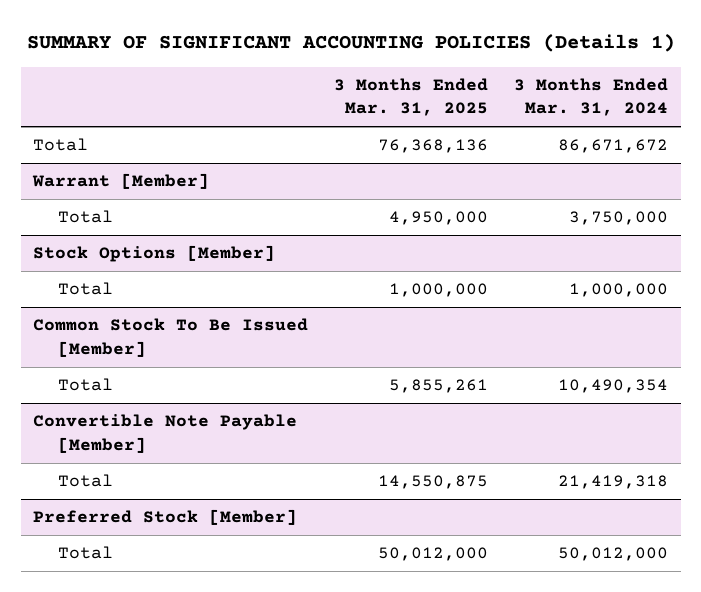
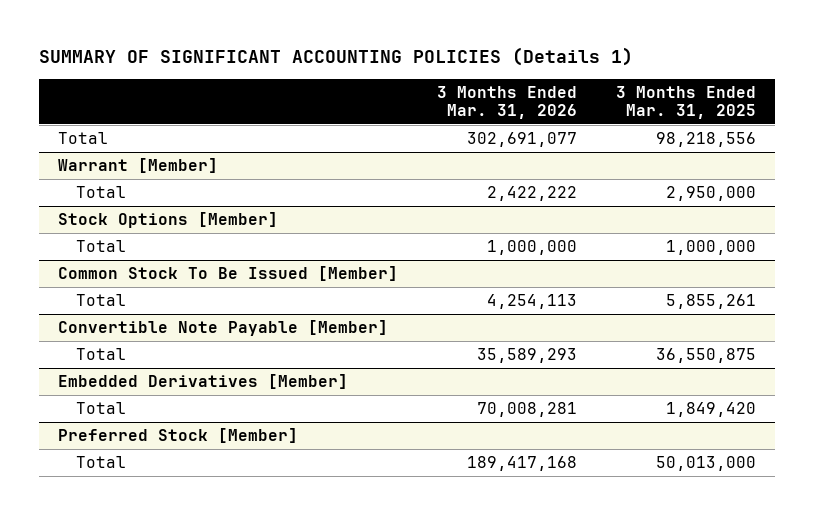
- | 3 Months Ended Mar. 31, 2025 | 3 Months Ended Mar. 31, 2024
+ | 3 Months Ended Mar. 31, 2026 | 3 Months Ended Mar. 31, 2025
- Total | 76,368,136 | 86,671,672
+ Total | 302,691,077 | 98,218,556
@ Warrant [Member]
- Total | 4,950,000 | 3,750,000
+ Total | 2,422,222 | 2,950,000
@ Convertible Note Payable [Member]
- Total | 14,550,875 | 21,419,318
+ Total | 35,589,293 | 36,550,875
+ Embedded Derivatives [Member]
+ Total | 70,008,281 | 1,849,420
@ Preferred Stock [Member]
- Total | 50,012,000 | 50,012,000
+ Total | 189,417,168 | 50,013,000

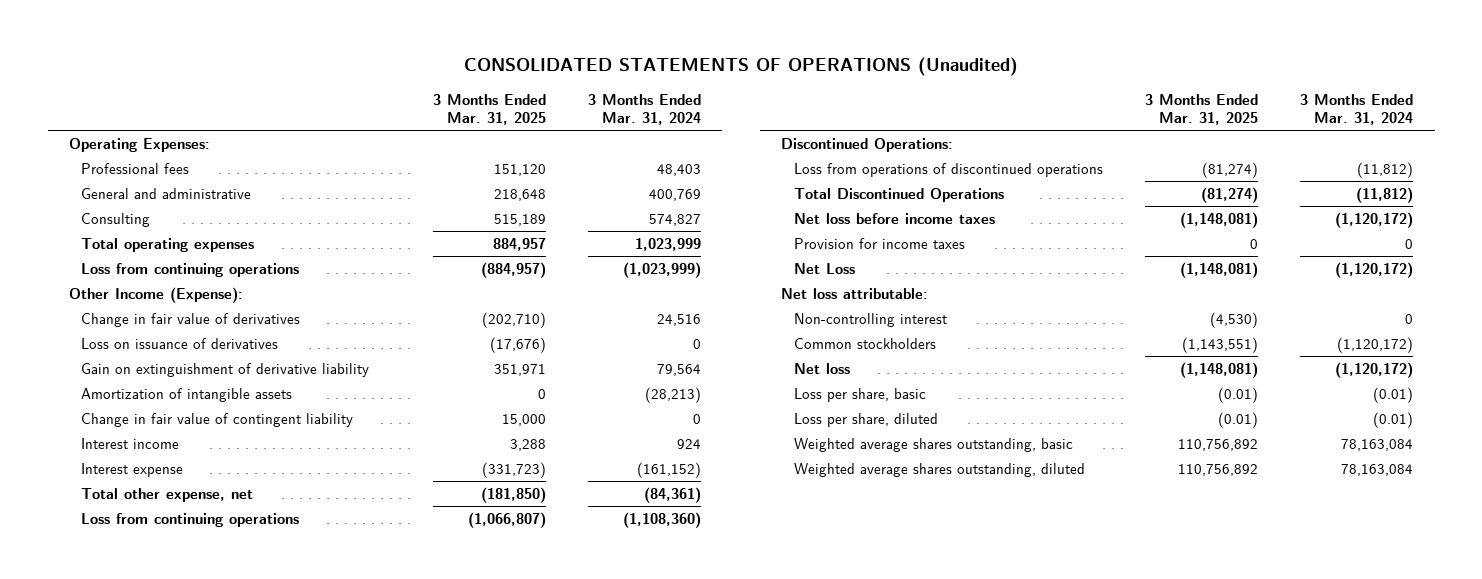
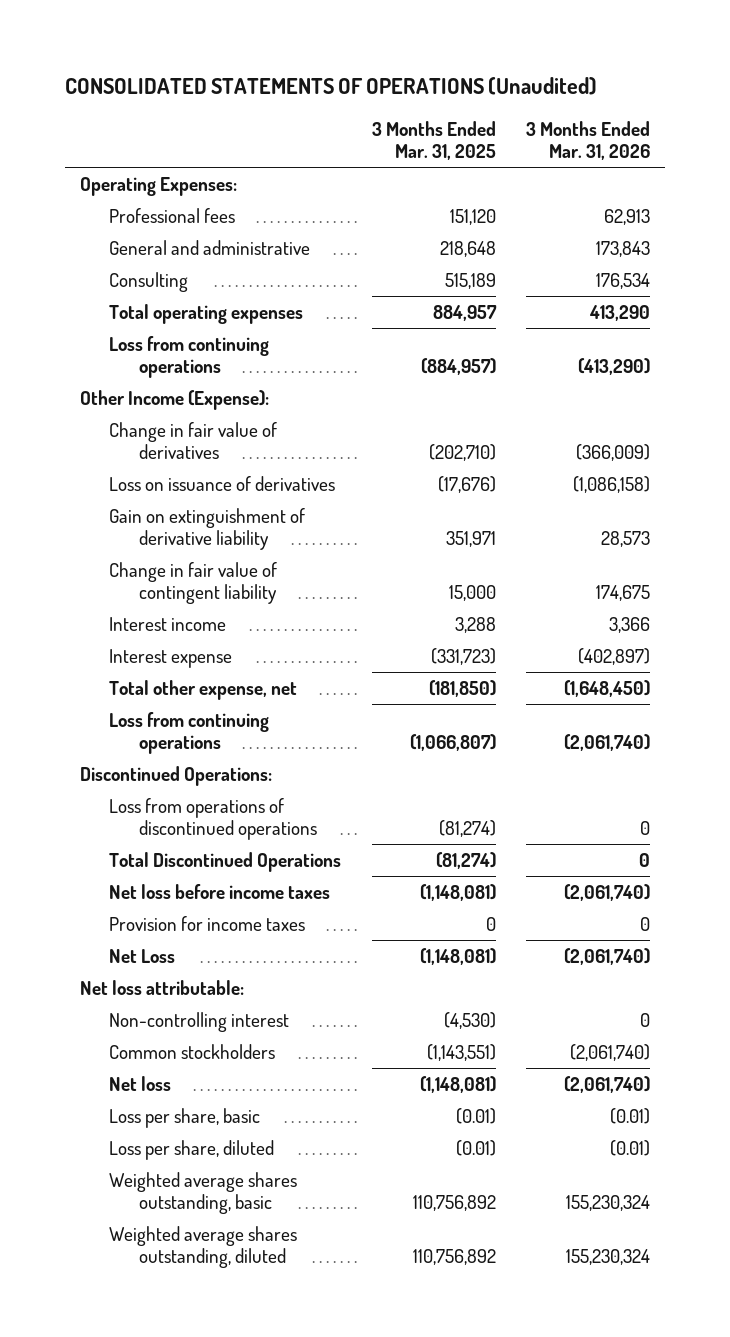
- | 3 Months Ended Mar. 31, 2025 | 3 Months Ended Mar. 31, 2024
+ | 3 Months Ended Mar. 31, 2025 | 3 Months Ended Mar. 31, 2026
- Amortization of intangible assets | 0 | (28,213)

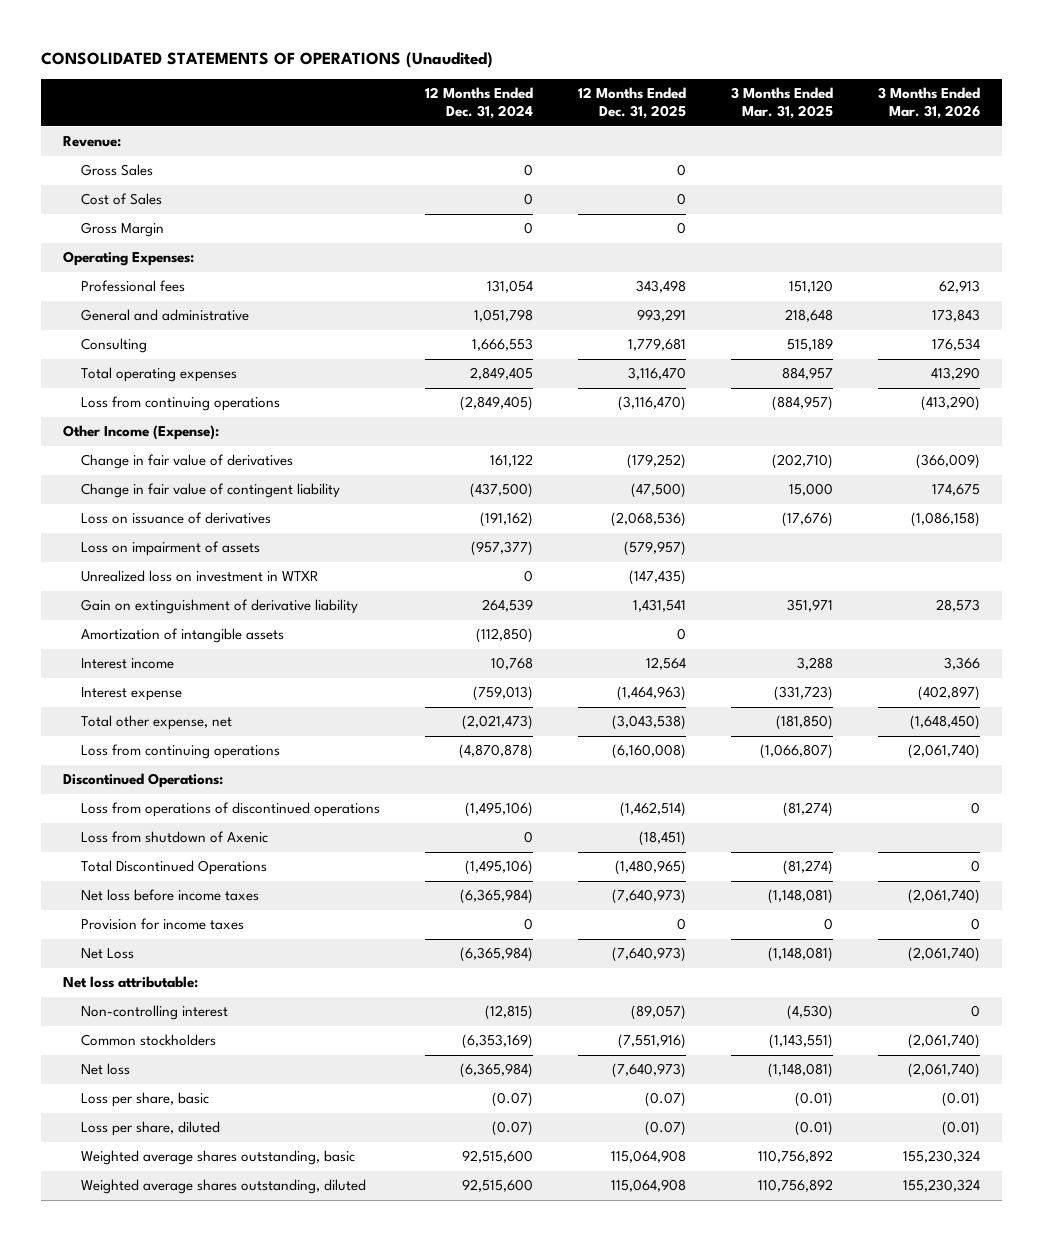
- | 3 Months Ended Mar. 31, 2025 | 3 Months Ended Mar. 31, 2026
+ | 12 Months Ended Dec. 31, 2024 | 12 Months Ended Dec. 31, 2025 | 3 Months Ended Mar. 31, 2025 | 3 Months Ended Mar. 31, 2026
+ Revenue:
+ Gross Sales | 0 | 0 | |
+ Cost of Sales | 0 | 0 | |
+ Gross Margin | 0 | 0 | |
moved up: Change in fair value of contingent liability | (437,500) | (47,500) | 15,000 | 174,675
+ Loss on impairment of assets | (957,377) | (579,957) | |
+ Unrealized loss on investment in WTXR | 0 | (147,435) | |
+ Amortization of intangible assets | (112,850) | 0 | |
+ Loss from shutdown of Axenic | 0 | (18,451) | |

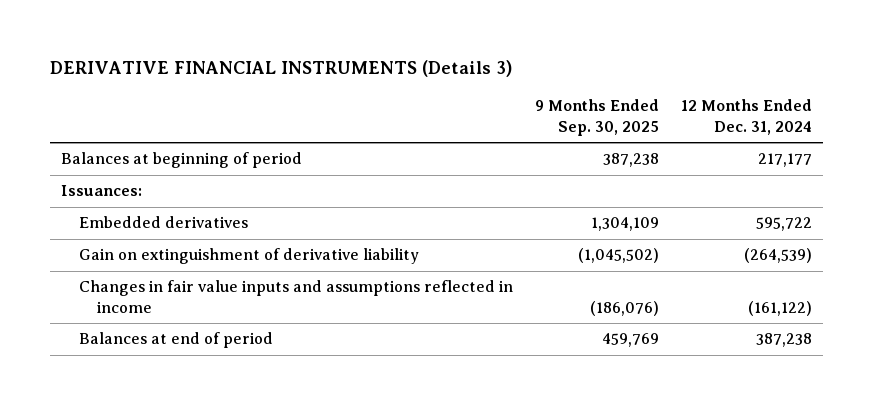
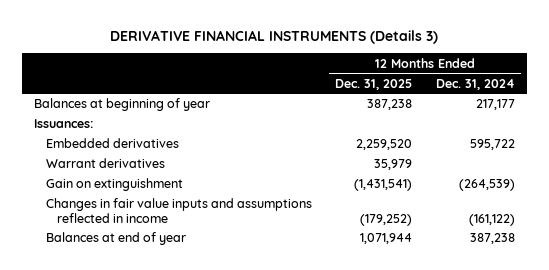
- | 9 Months Ended Sep. 30, 2025 | 12 Months Ended Dec. 31, 2024
+ | 12 Months Ended Dec. 31, 2025 | 12 Months Ended Dec. 31, 2024
- Balances at beginning of period | 387,238 | 217,177
+ Balances at beginning of year | 387,238 | 217,177
- Gain on extinguishment of derivative liability | (1,045,502) | (264,539)
+ Warrant derivatives | 35,979 |
+ Gain on extinguishment | (1,431,541) | (264,539)
- Balances at end of period | 459,769 | 387,238
+ Balances at end of year | 1,071,944 | 387,238

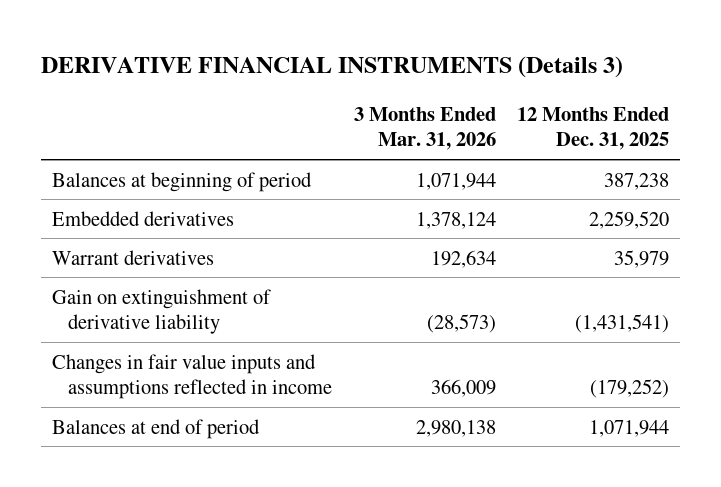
- | 12 Months Ended Dec. 31, 2025 | 12 Months Ended Dec. 31, 2024
+ | 3 Months Ended Mar. 31, 2026 | 12 Months Ended Dec. 31, 2025
- Balances at beginning of year | 387,238 | 217,177
- Issuances:
+ Balances at beginning of period | 1,071,944 | 387,238
- Gain on extinguishment | (1,431,541) | (264,539)
+ Gain on extinguishment of derivative liability | (28,573) | (1,431,541)
- Balances at end of year | 1,071,944 | 387,238
+ Balances at end of period | 2,980,138 | 1,071,944

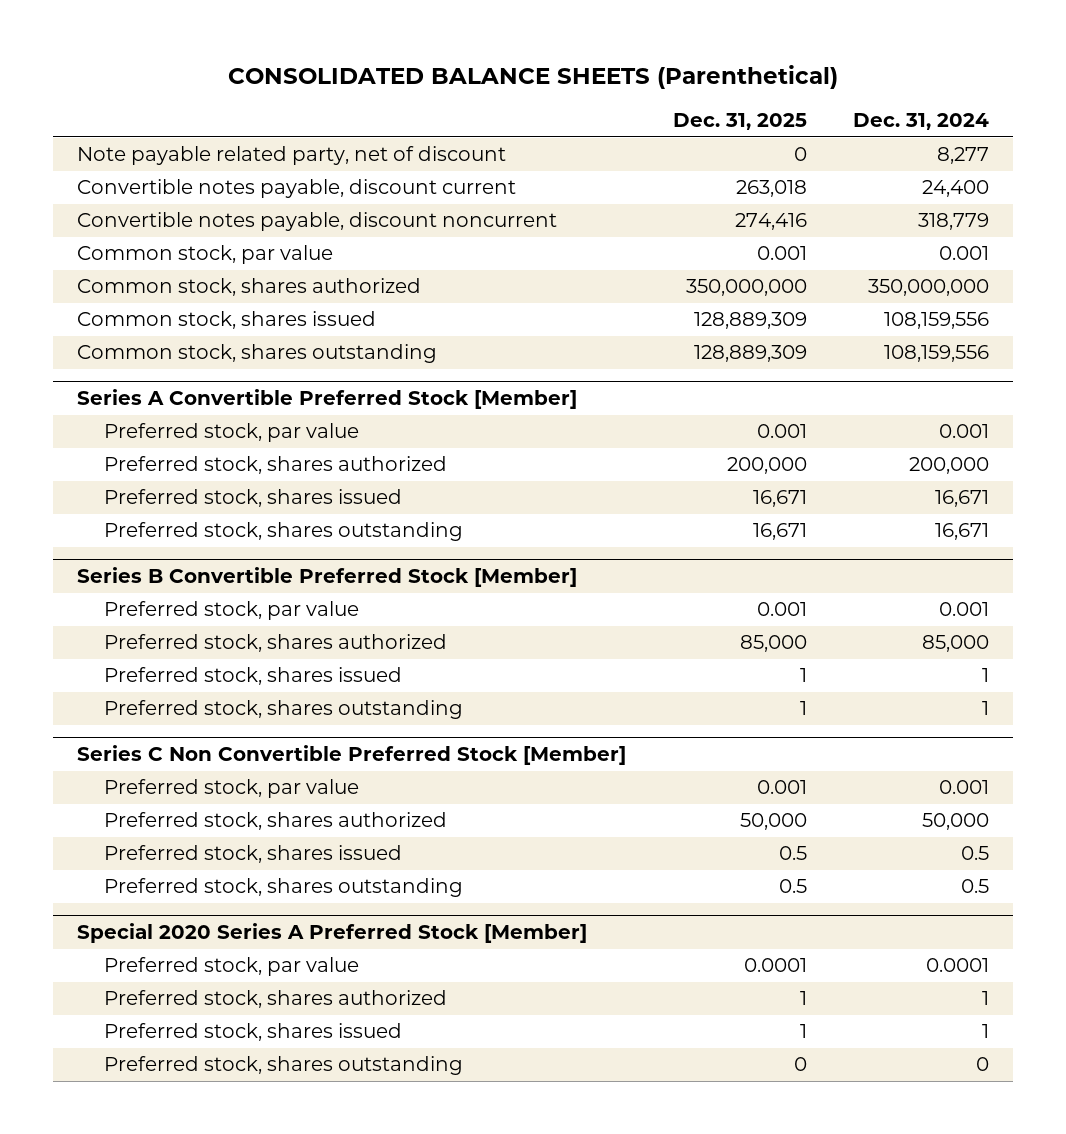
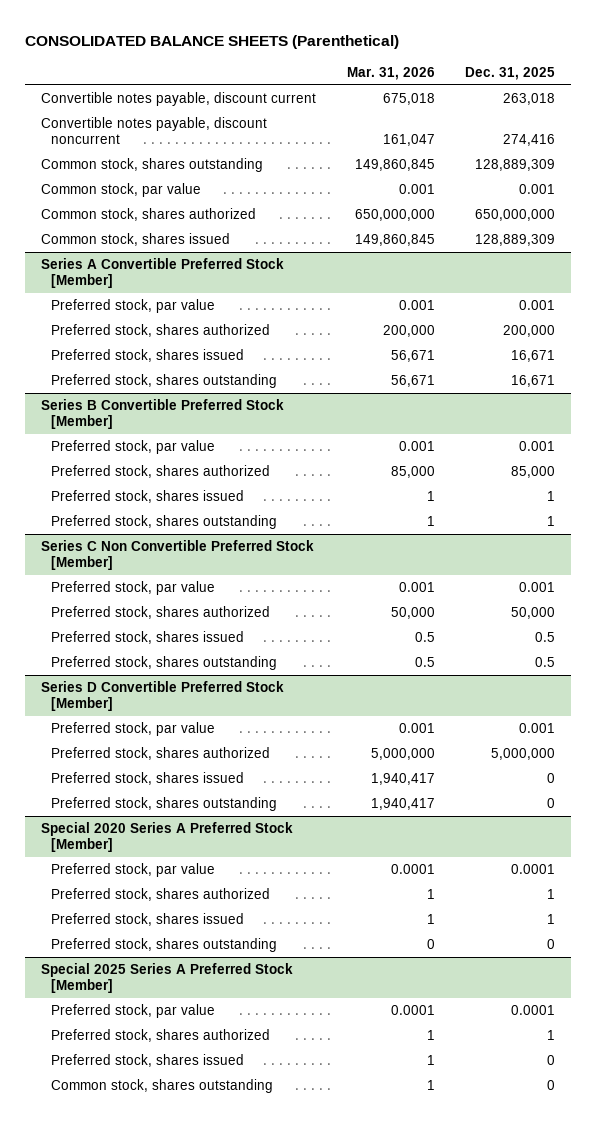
- | Dec. 31, 2025 | Dec. 31, 2024
+ | Mar. 31, 2026 | Dec. 31, 2025
- Note payable related party, net of discount | 0 | 8,277
moved up: Common stock, shares outstanding | 149,860,845 | 128,889,309
- Common stock, shares authorized | 350,000,000 | 350,000,000
+ Common stock, shares authorized | 650,000,000 | 650,000,000
+ Series D Convertible Preferred Stock [Member]
+ Preferred stock, par value | 0.001 | 0.001
+ Preferred stock, shares authorized | 5,000,000 | 5,000,000
+ Preferred stock, shares issued | 1,940,417 | 0
+ Preferred stock, shares outstanding | 1,940,417 | 0
+ Special 2025 Series A Preferred Stock [Member]
+ Preferred stock, par value | 0.0001 | 0.0001
+ Preferred stock, shares authorized | 1 | 1
+ Preferred stock, shares issued | 1 | 0
+ Common stock, shares outstanding | 1 | 0

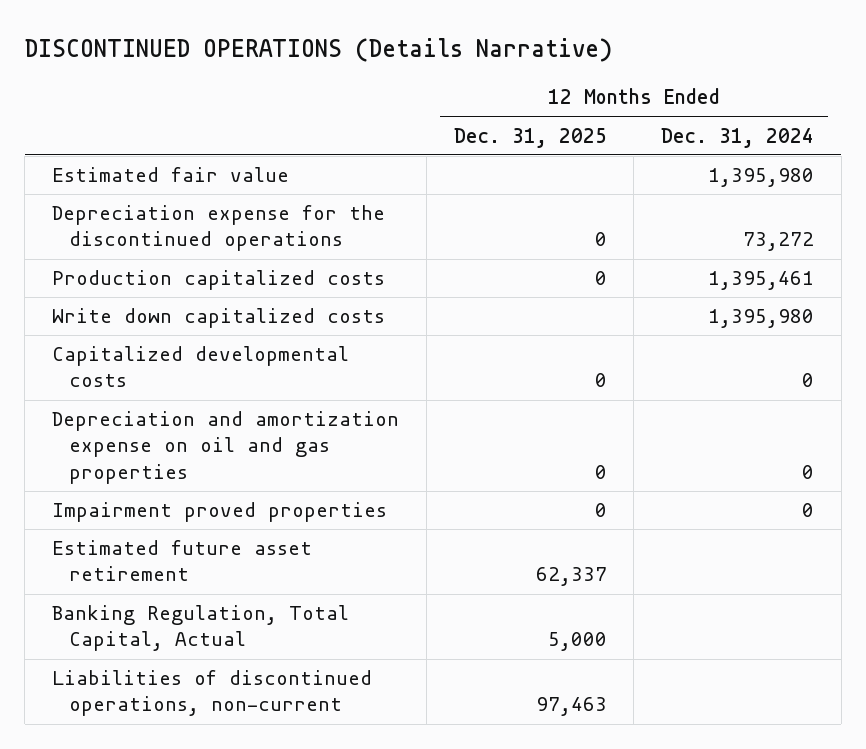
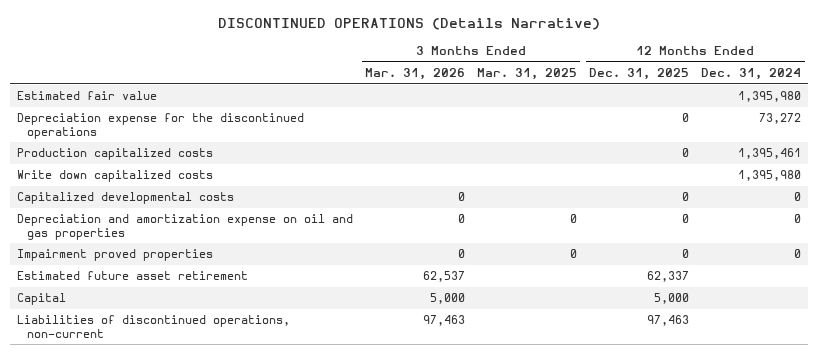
- | 12 Months Ended Dec. 31, 2025 | 12 Months Ended Dec. 31, 2024
+ | 3 Months Ended Mar. 31, 2026 | 3 Months Ended Mar. 31, 2025 | 12 Months Ended Dec. 31, 2025 | 12 Months Ended Dec. 31, 2024
- Banking Regulation, Total Capital, Actual | 5,000 |
+ Capital | 5,000 | | 5,000 |

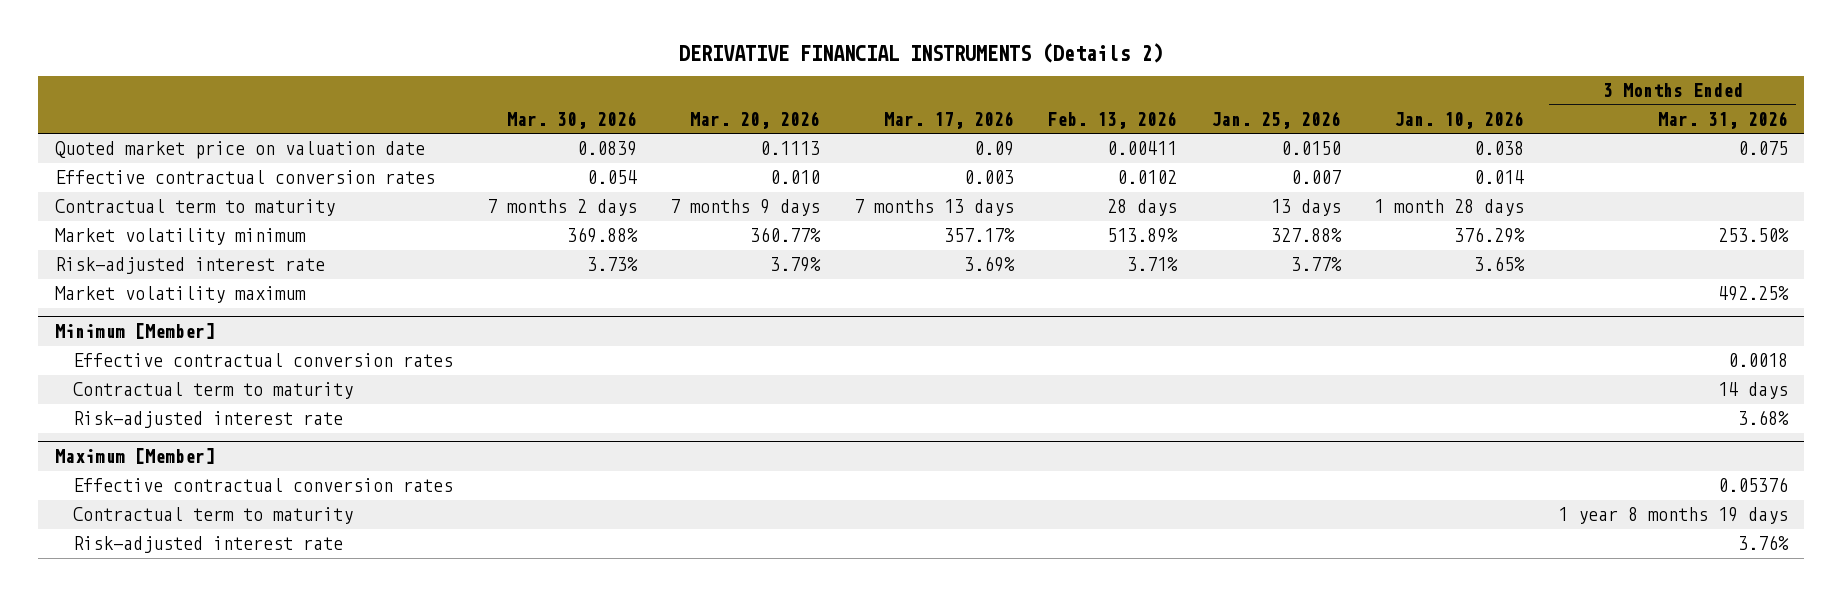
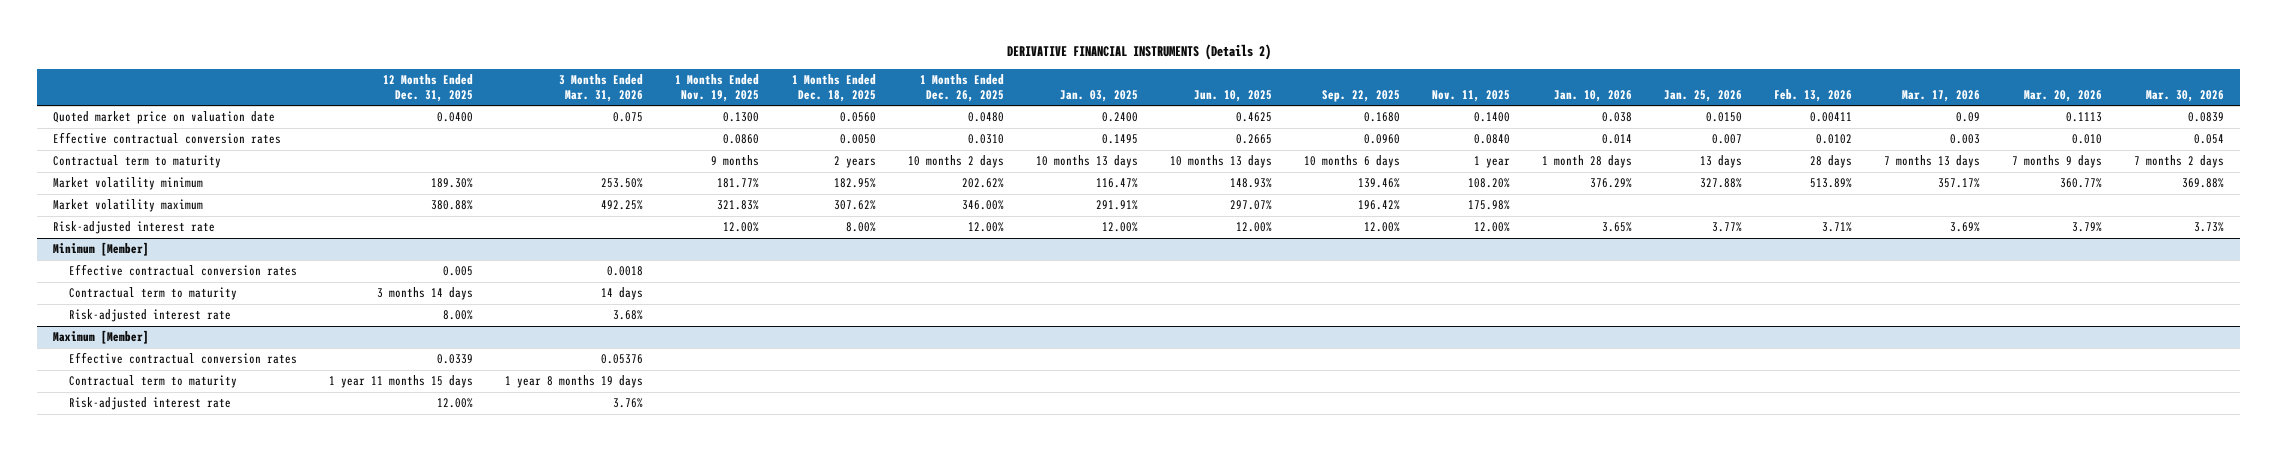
- | Mar. 30, 2026 | Mar. 20, 2026 | Mar. 17, 2026 | Feb. 13, 2026 | Jan. 25, 2026 | Jan. 10, 2026 | 3 Months Ended Mar. 31, 2026
+ | 12 Months Ended Dec. 31, 2025 | 3 Months Ended Mar. 31, 2026 | 1 Months Ended Nov. 19, 2025 | 1 Months Ended Dec. 18, 2025 | 1 Months Ended Dec. 26, 2025 | Jan. 03, 2025 | Jun. 10, 2025 | Sep. 22, 2025 | Nov. 11, 2025 | Jan. 10, 2026 | Jan. 25, 2026 | Feb. 13, 2026 | Mar. 17, 2026 | Mar. 20, 2026 | Mar. 30, 2026
moved down: Risk-adjusted interest rate | | | 12.00% | 8.00% | 12.00% | 12.00% | 12.00% | 12.00% | 12.00% | 3.65% | 3.77% | 3.71% | 3.69% | 3.79% | 3.73%

